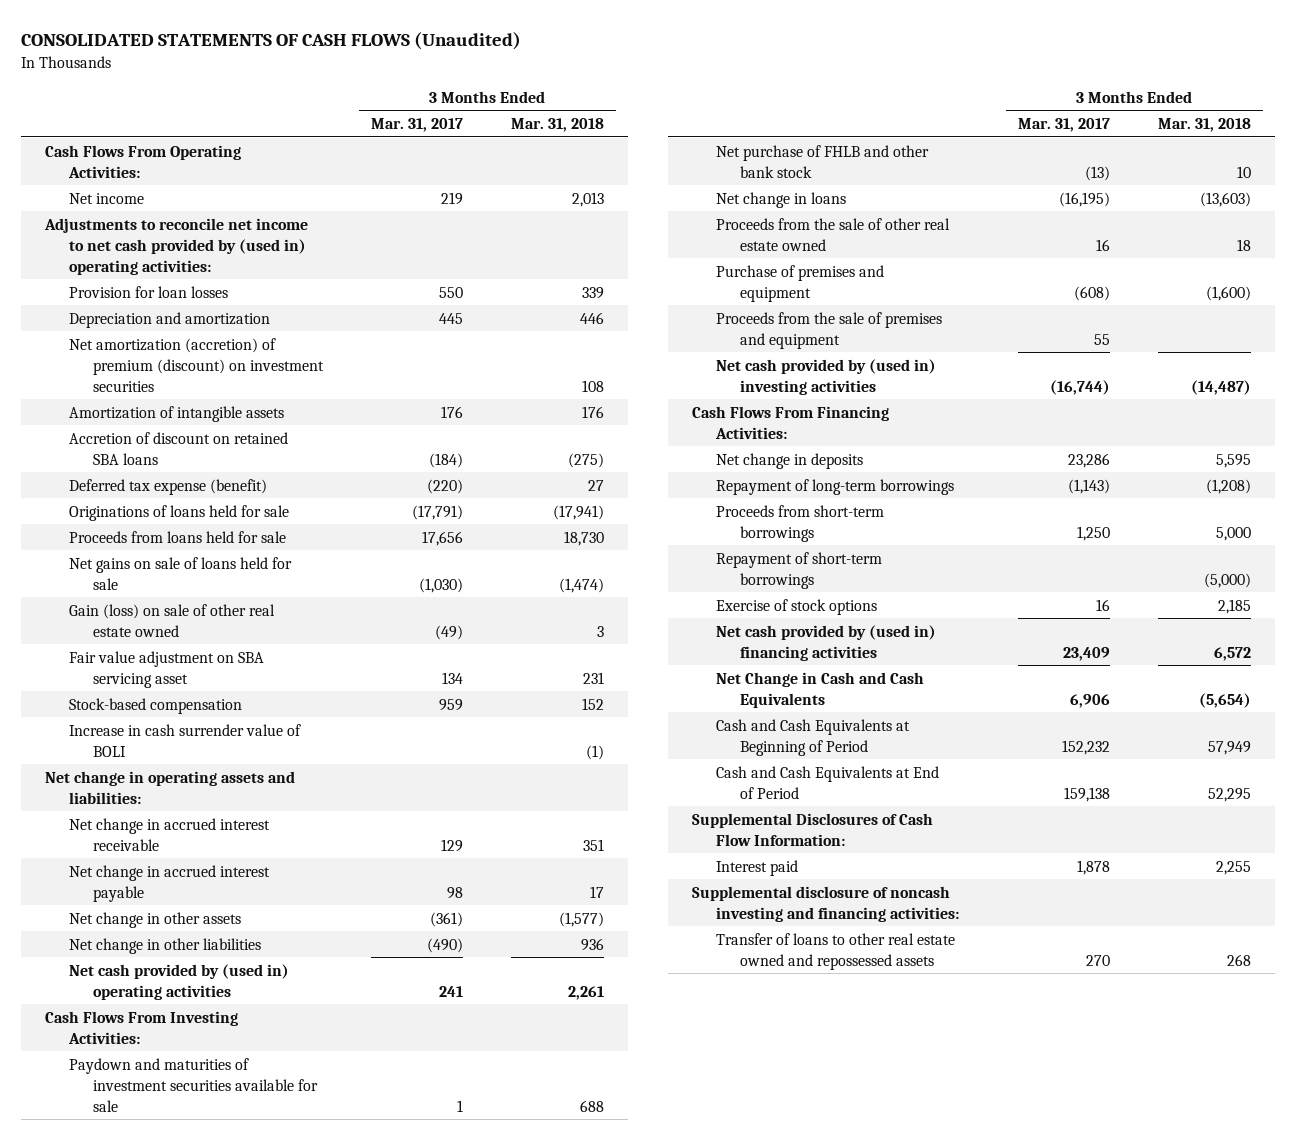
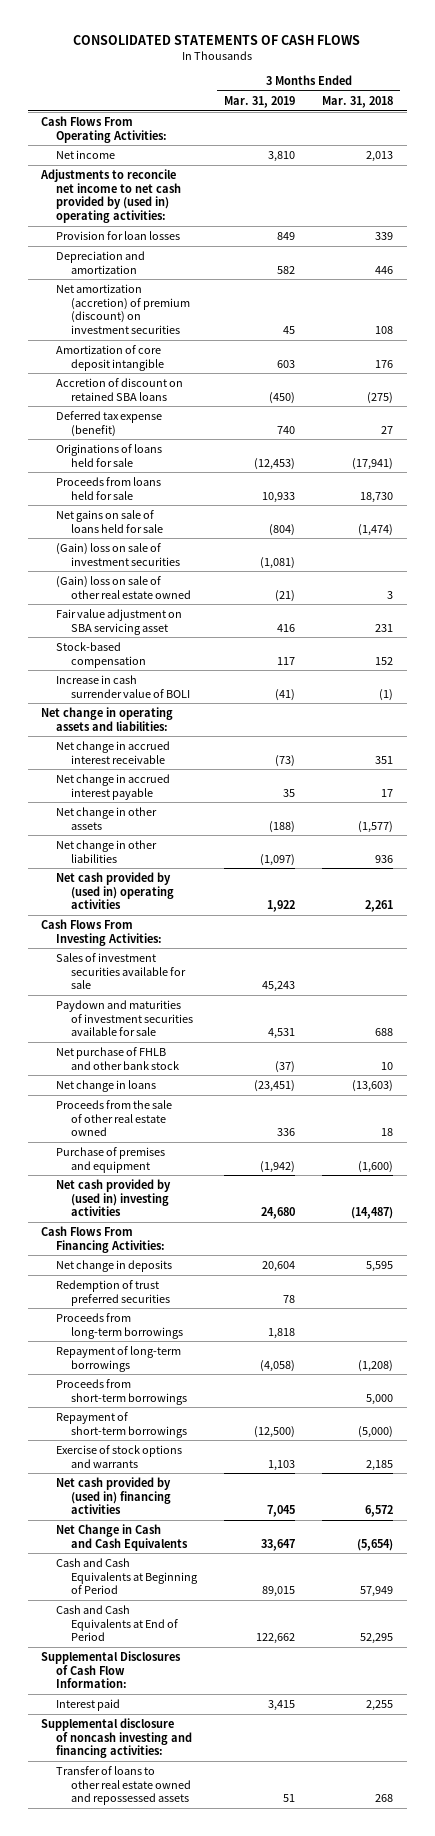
- CONSOLIDATED STATEMENTS OF CASH FLOWS (Unaudited)
+ CONSOLIDATED STATEMENTS OF CASH FLOWS
- | 3 Months Ended Mar. 31, 2017 | 3 Months Ended Mar. 31, 2018
+ | 3 Months Ended Mar. 31, 2019 | 3 Months Ended Mar. 31, 2018
- Amortization of intangible assets | 176 | 176
+ Amortization of core deposit intangible | 603 | 176
- Gain (loss) on sale of other real estate owned | (49) | 3
+ (Gain) loss on sale of investment securities | (1,081) |
+ (Gain) loss on sale of other real estate owned | (21) | 3
+ Sales of investment securities available for sale | 45,243 |
- Proceeds from the sale of premises and equipment | 55 |
+ Redemption of trust preferred securities | 78 |
+ Proceeds from long-term borrowings | 1,818 |
- Exercise of stock options | 16 | 2,185
+ Exercise of stock options and warrants | 1,103 | 2,185

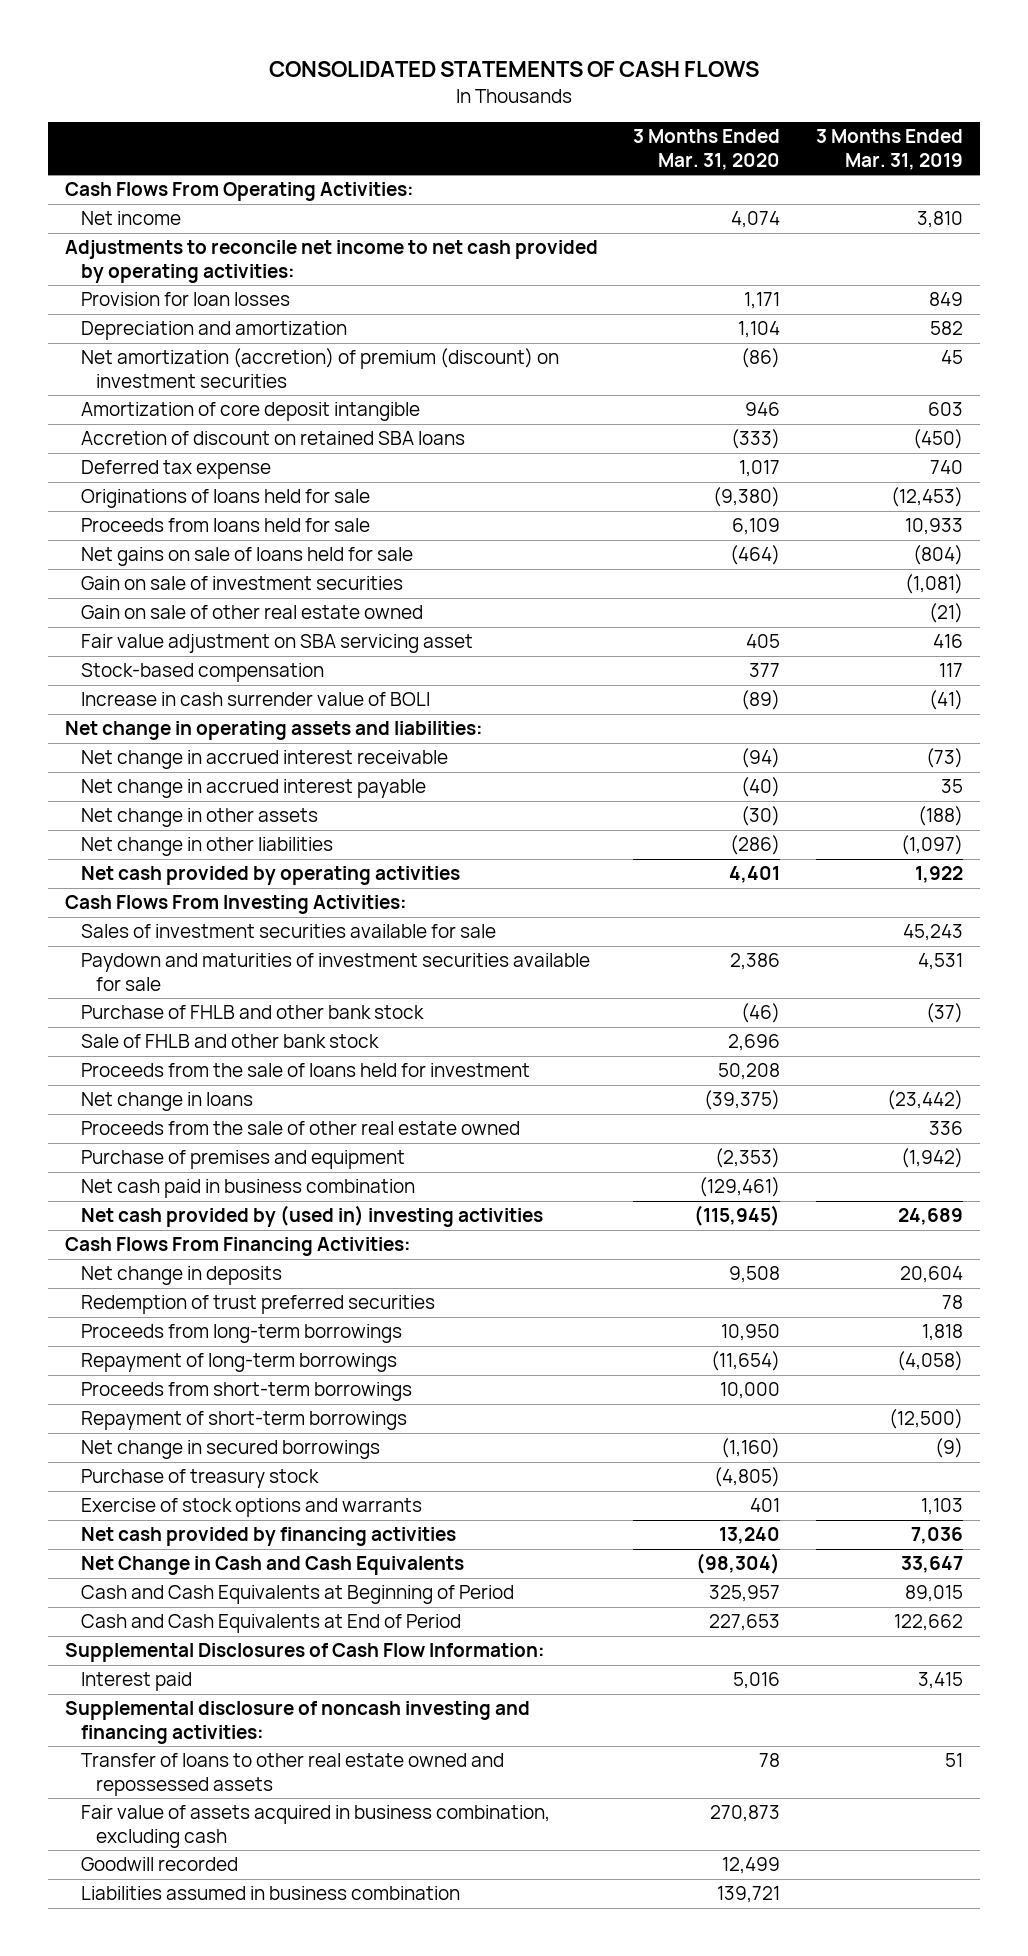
- | 3 Months Ended Mar. 31, 2019 | 3 Months Ended Mar. 31, 2018
+ | 3 Months Ended Mar. 31, 2020 | 3 Months Ended Mar. 31, 2019
- Adjustments to reconcile net income to net cash provided by (used in) operating activities:
+ Adjustments to reconcile net income to net cash provided by operating activities:
- Deferred tax expense (benefit) | 740 | 27
+ Deferred tax expense | 1,017 | 740
- (Gain) loss on sale of investment securities | (1,081) |
- (Gain) loss on sale of other real estate owned | (21) | 3
+ Gain on sale of investment securities | | (1,081)
+ Gain on sale of other real estate owned | | (21)
- Net cash provided by (used in) operating activities | 1,922 | 2,261
+ Net cash provided by operating activities | 4,401 | 1,922
- Net purchase of FHLB and other bank stock | (37) | 10
- Net change in loans | (23,451) | (13,603)
+ Purchase of FHLB and other bank stock | (46) | (37)
+ Sale of FHLB and other bank stock | 2,696 |
+ Proceeds from the sale of loans held for investment | 50,208 |
+ Net change in loans | (39,375) | (23,442)
- Net cash provided by (used in) investing activities | 24,680 | (14,487)
+ Net cash paid in business combination | (129,461) |
+ Net cash provided by (used in) investing activities | (115,945) | 24,689
+ Net change in secured borrowings | (1,160) | (9)
+ Purchase of treasury stock | (4,805) |
- Net cash provided by (used in) financing activities | 7,045 | 6,572
+ Net cash provided by financing activities | 13,240 | 7,036
+ Fair value of assets acquired in business combination, excluding cash | 270,873 |
+ Goodwill recorded | 12,499 |
+ Liabilities assumed in business combination | 139,721 |

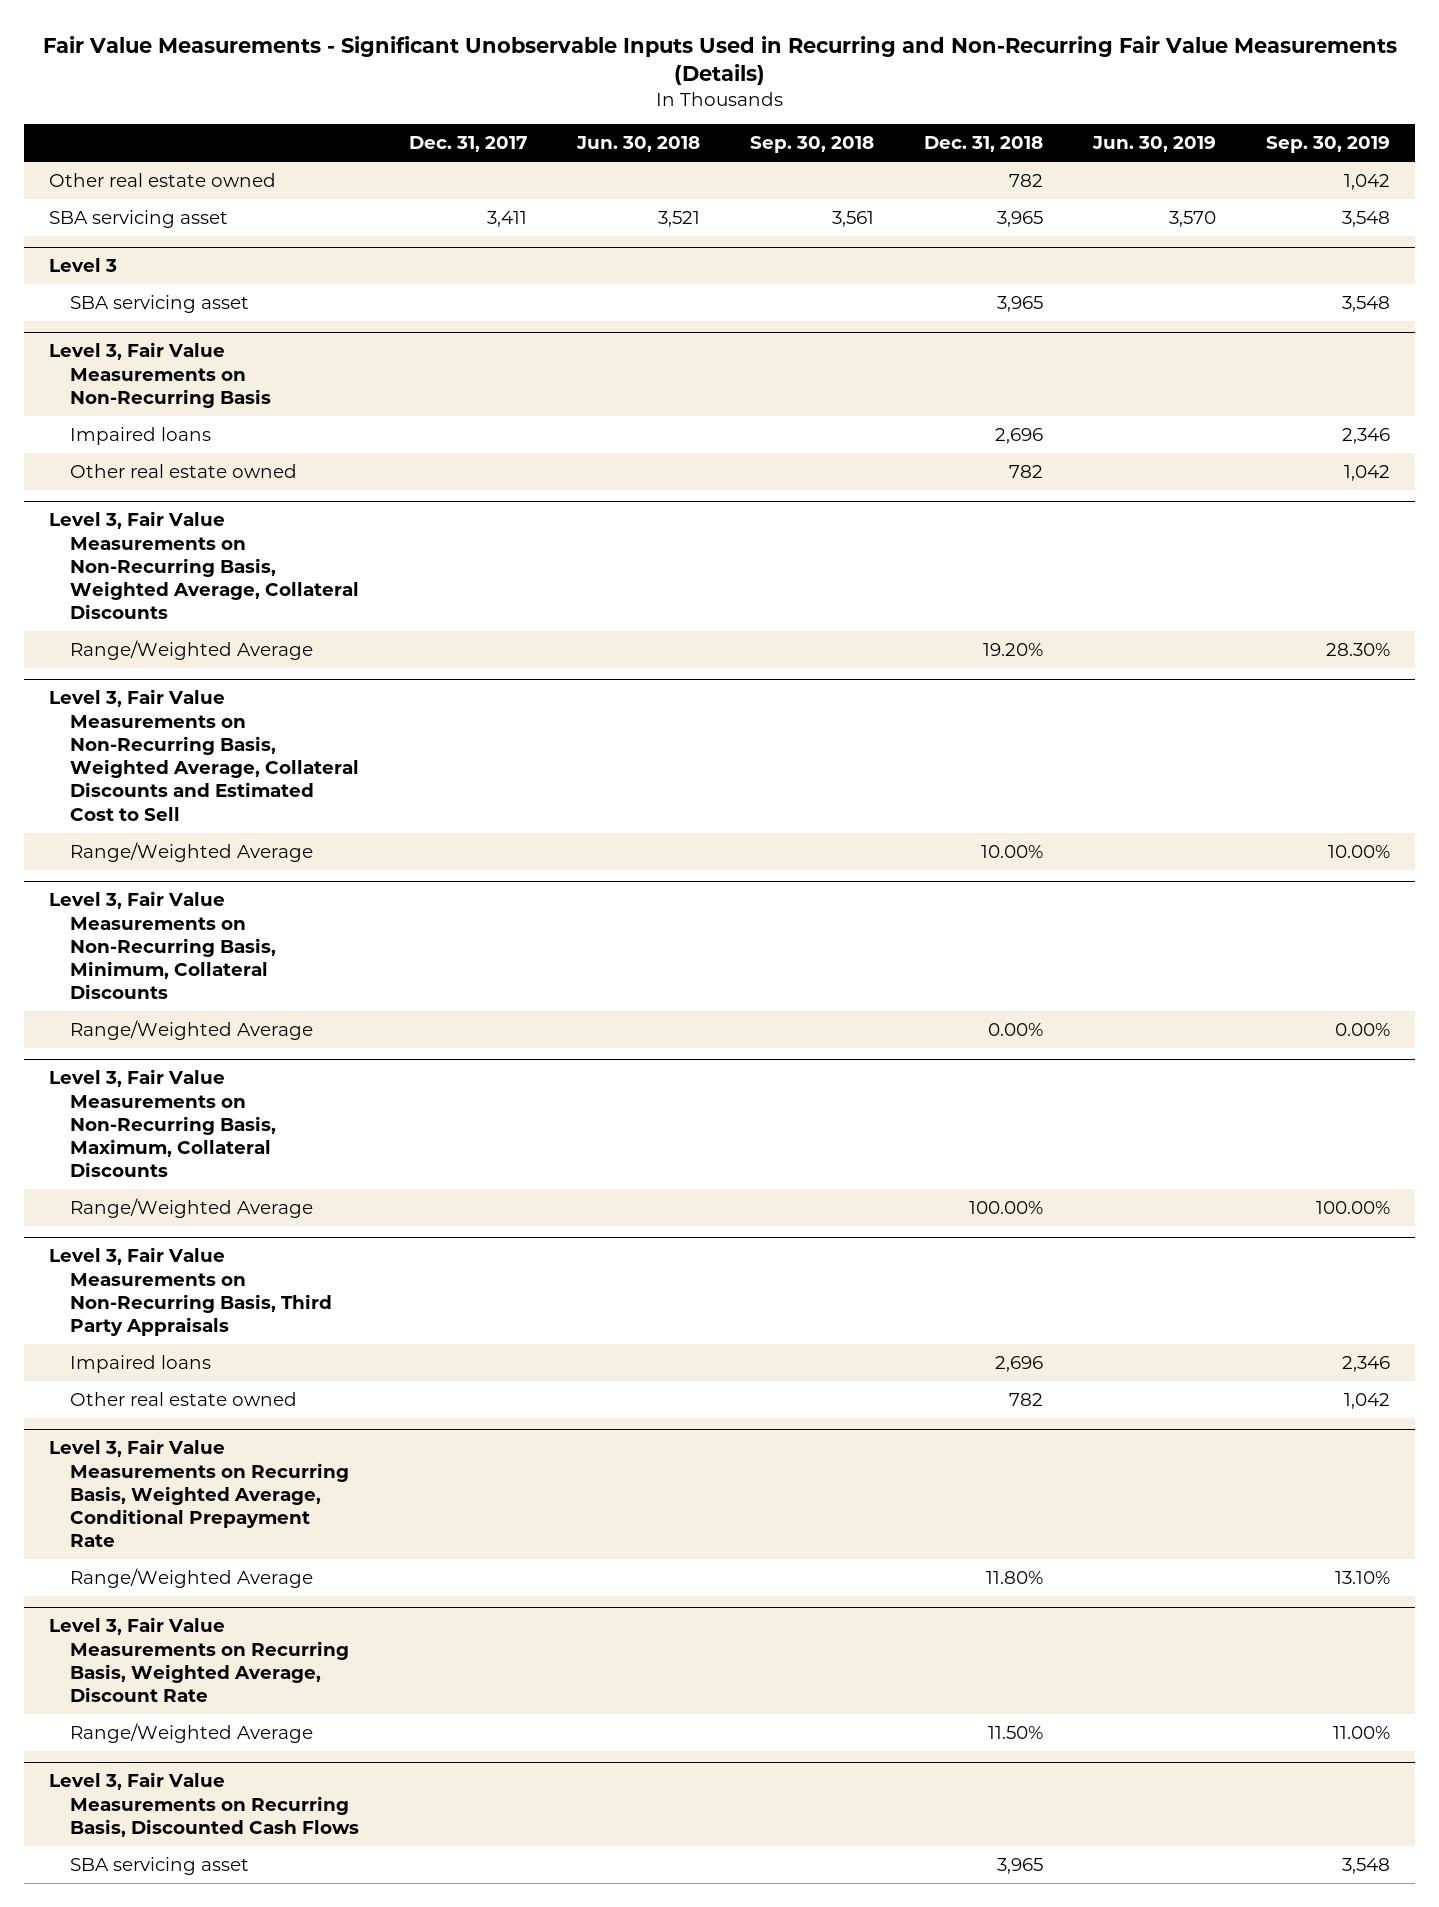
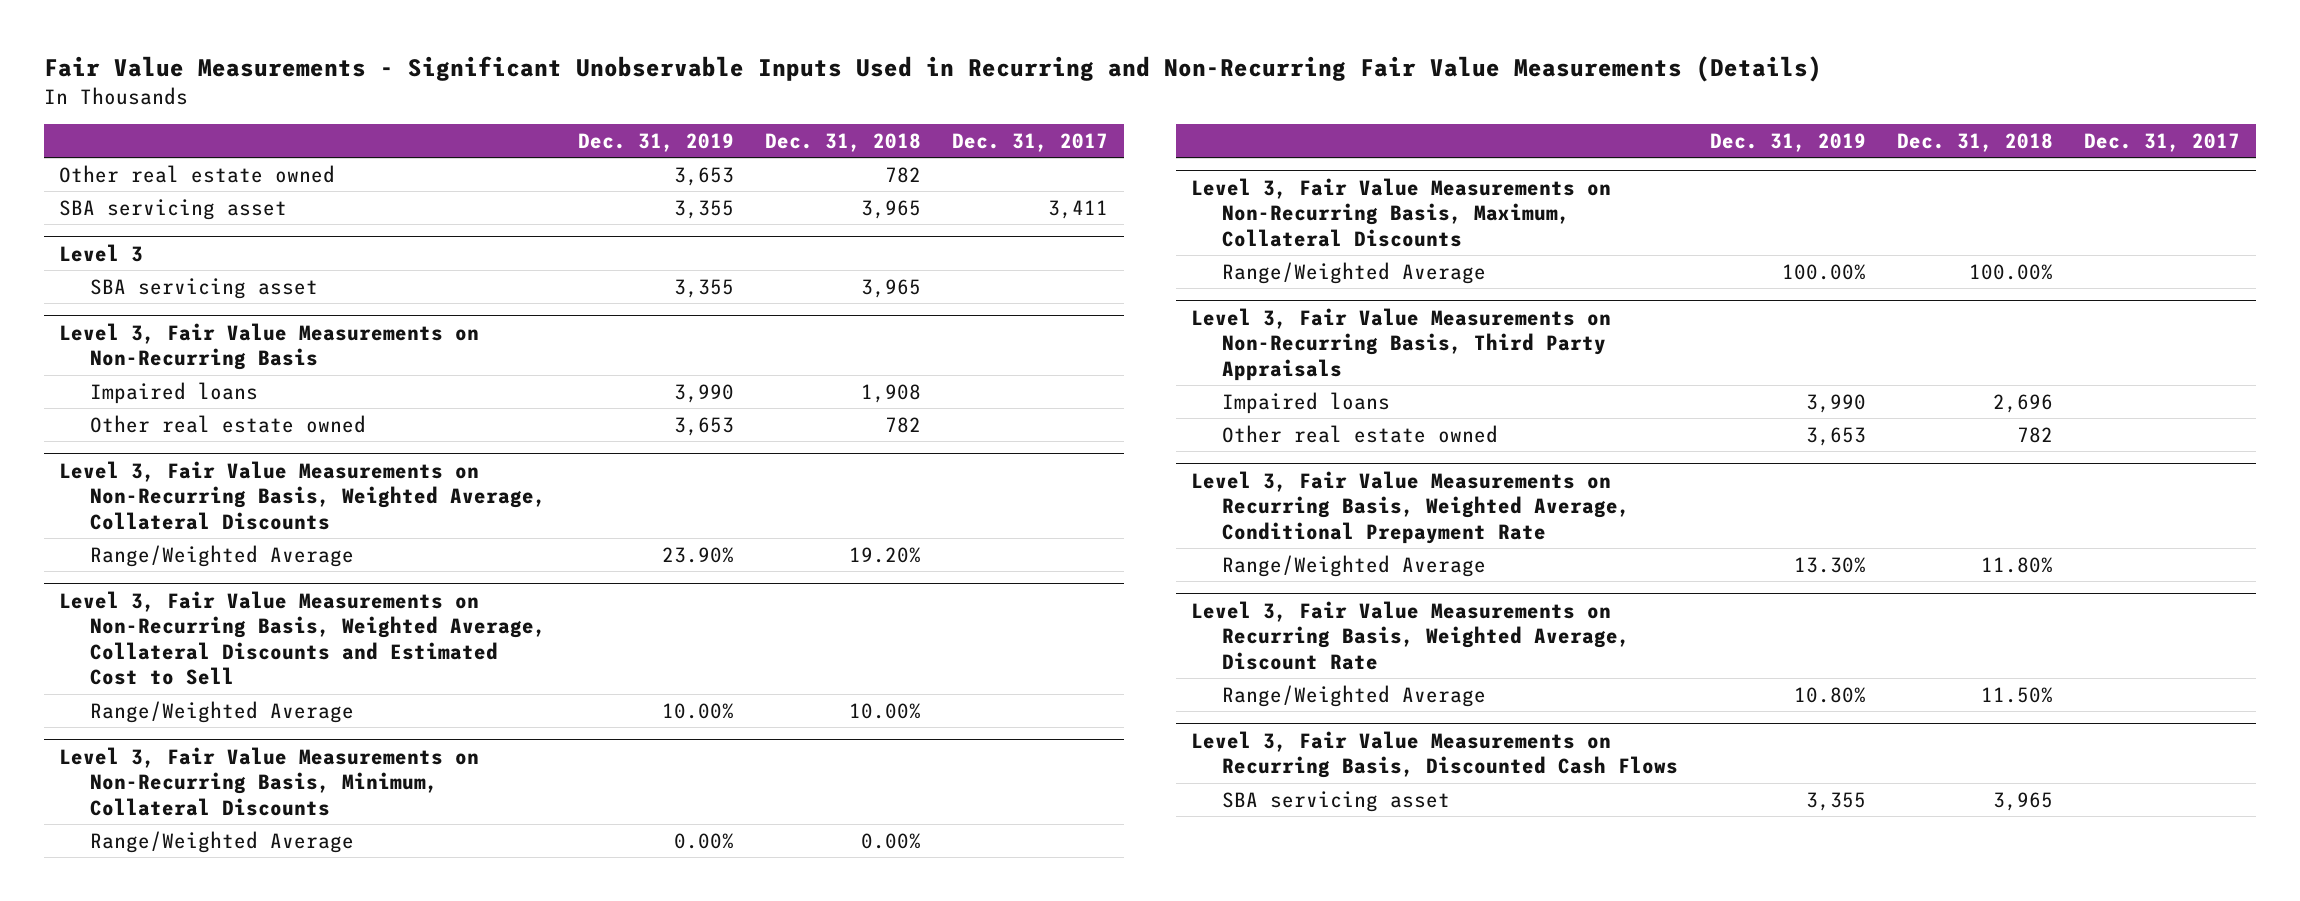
- | Dec. 31, 2017 | Jun. 30, 2018 | Sep. 30, 2018 | Dec. 31, 2018 | Jun. 30, 2019 | Sep. 30, 2019
+ | Dec. 31, 2019 | Dec. 31, 2018 | Dec. 31, 2017
@ Level 3, Fair Value Measurements on Non-Recurring Basis
- Impaired loans | | | | 2,696 | | 2,346
+ Impaired loans | 3,990 | 1,908 |

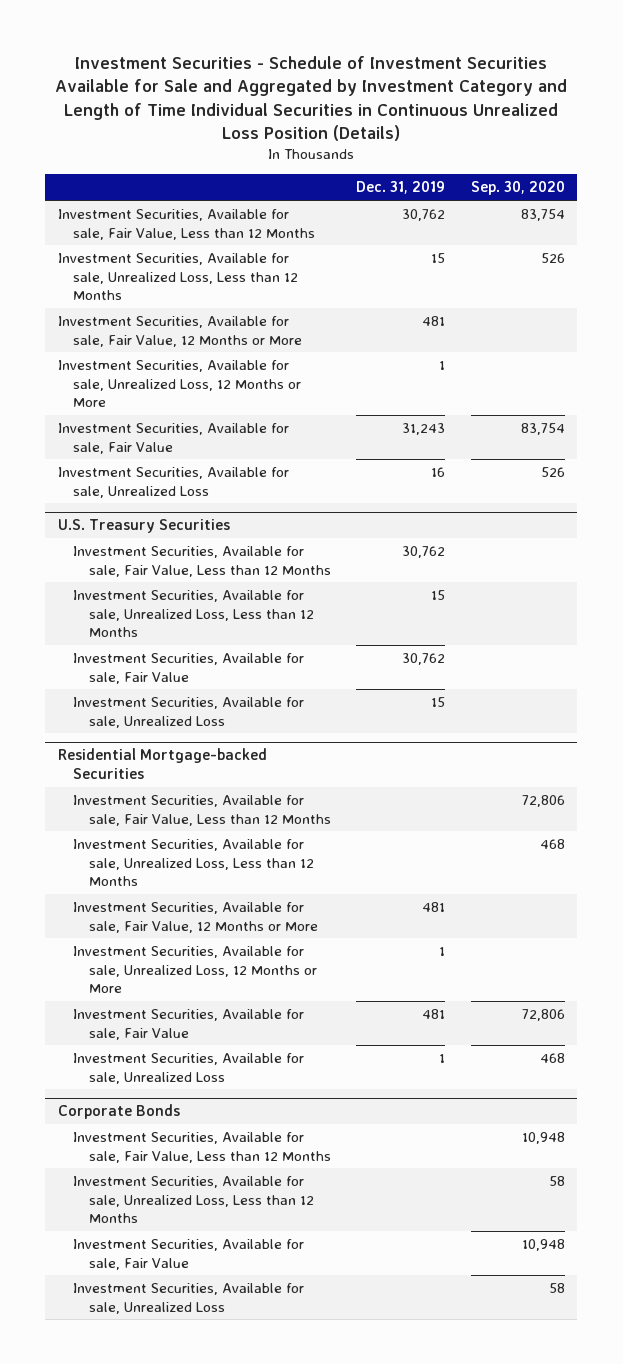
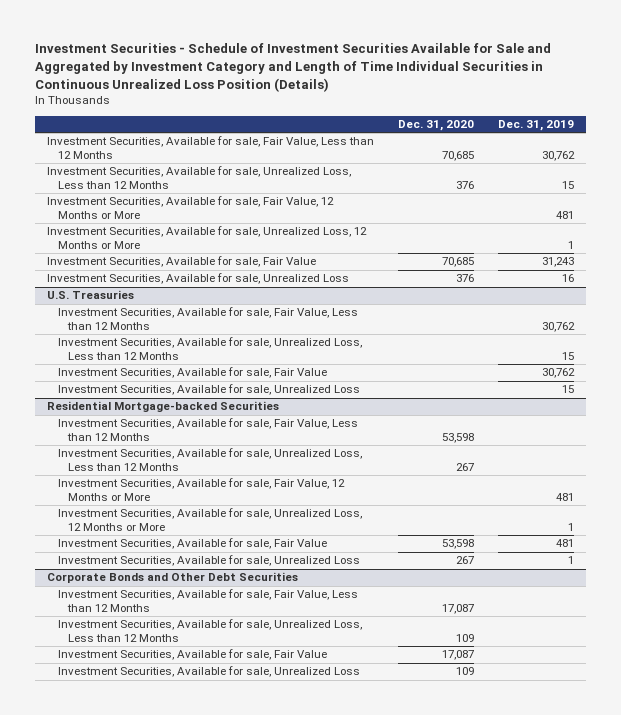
- | Dec. 31, 2019 | Sep. 30, 2020
+ | Dec. 31, 2020 | Dec. 31, 2019
- U.S. Treasury Securities
+ U.S. Treasuries
- Corporate Bonds
+ Corporate Bonds and Other Debt Securities

